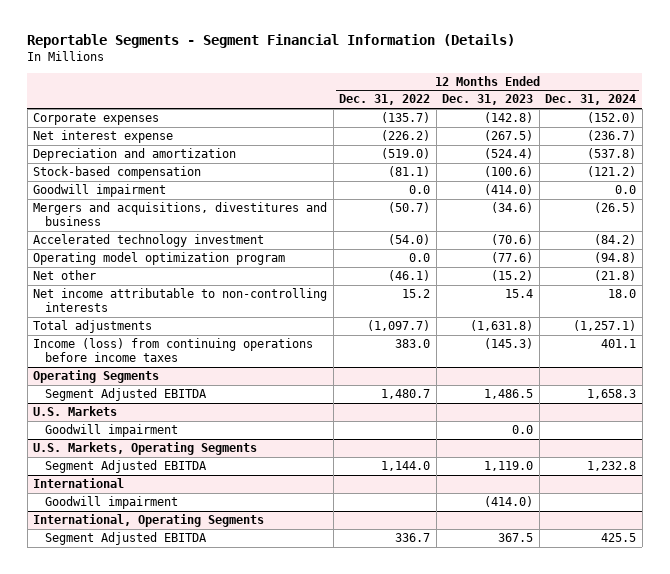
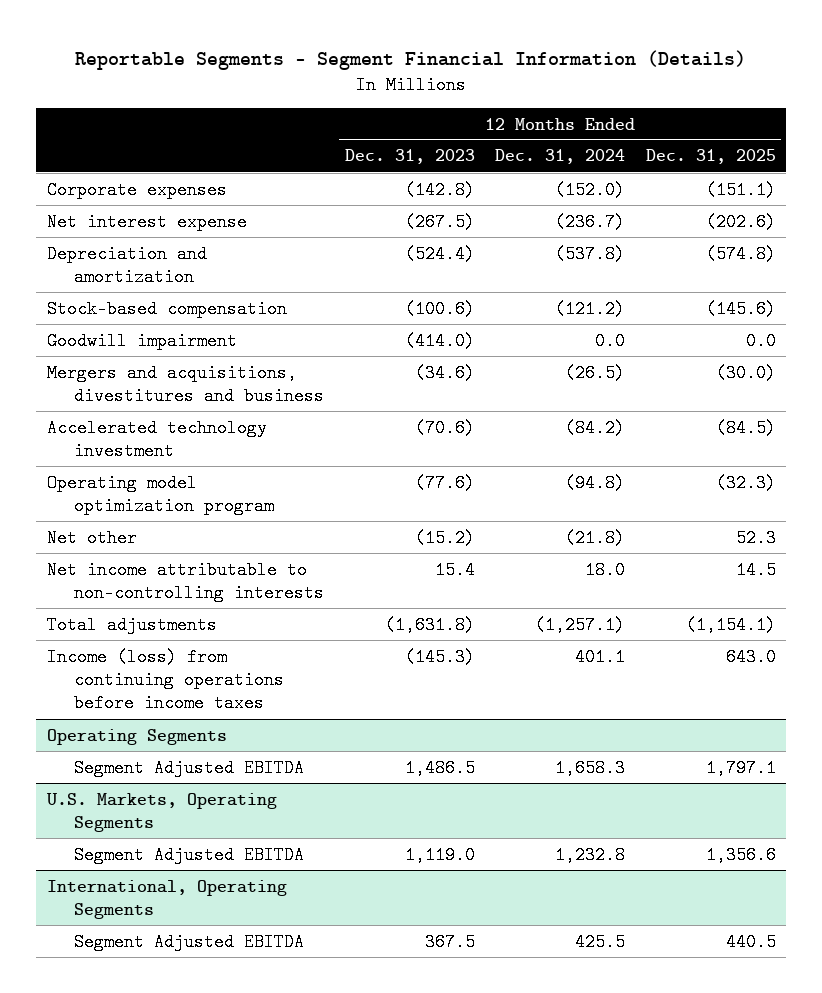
- | 12 Months Ended Dec. 31, 2022 | 12 Months Ended Dec. 31, 2023 | 12 Months Ended Dec. 31, 2024
+ | 12 Months Ended Dec. 31, 2023 | 12 Months Ended Dec. 31, 2024 | 12 Months Ended Dec. 31, 2025
- U.S. Markets
- Goodwill impairment | | 0.0 |
- International
- Goodwill impairment | | (414.0) |

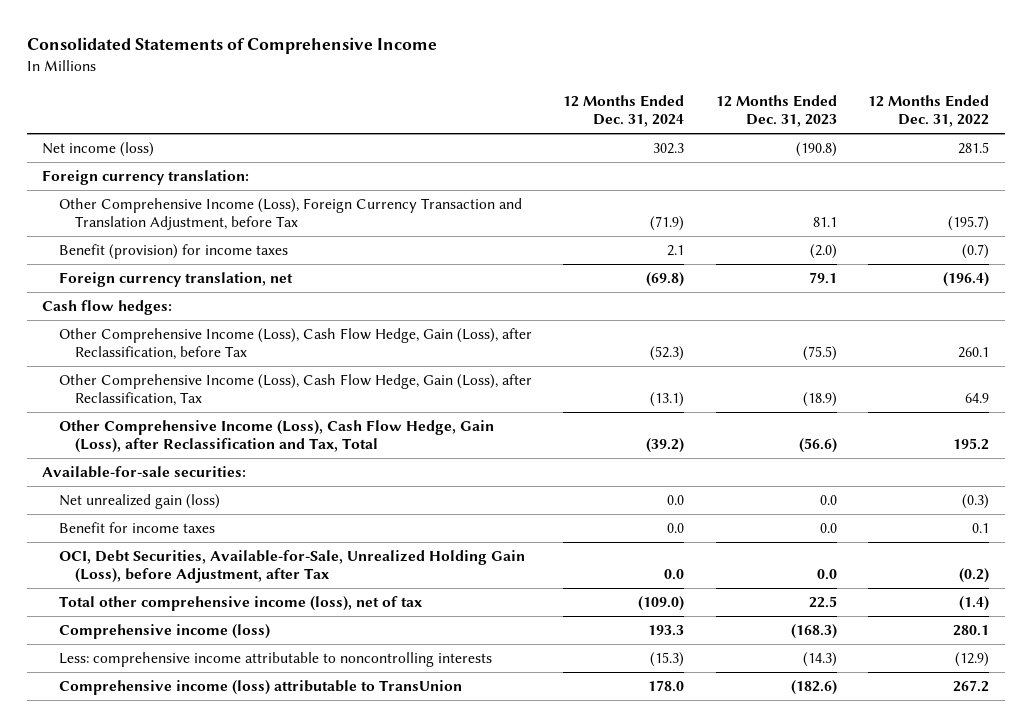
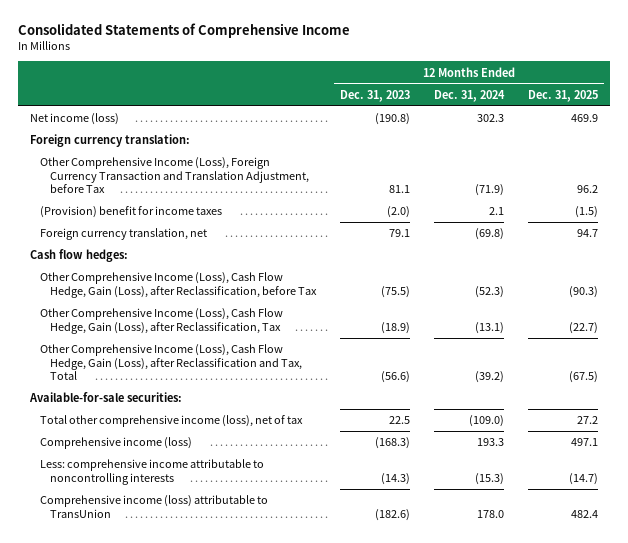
- | 12 Months Ended Dec. 31, 2024 | 12 Months Ended Dec. 31, 2023 | 12 Months Ended Dec. 31, 2022
+ | 12 Months Ended Dec. 31, 2023 | 12 Months Ended Dec. 31, 2024 | 12 Months Ended Dec. 31, 2025
- Benefit (provision) for income taxes | 2.1 | (2.0) | (0.7)
+ (Provision) benefit for income taxes | (2.0) | 2.1 | (1.5)
- Net unrealized gain (loss) | 0.0 | 0.0 | (0.3)
- Benefit for income taxes | 0.0 | 0.0 | 0.1
- OCI, Debt Securities, Available-for-Sale, Unrealized Holding Gain (Loss), before Adjustment, after Tax | 0.0 | 0.0 | (0.2)

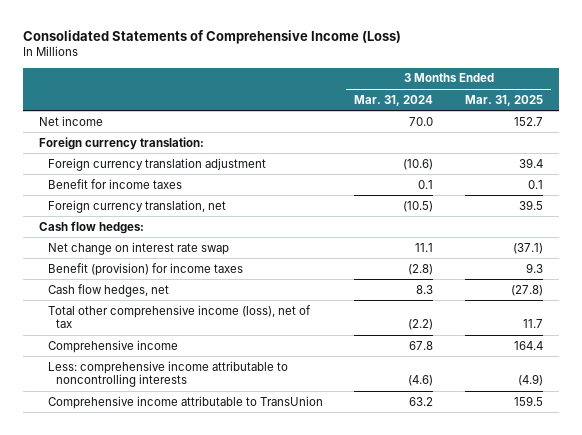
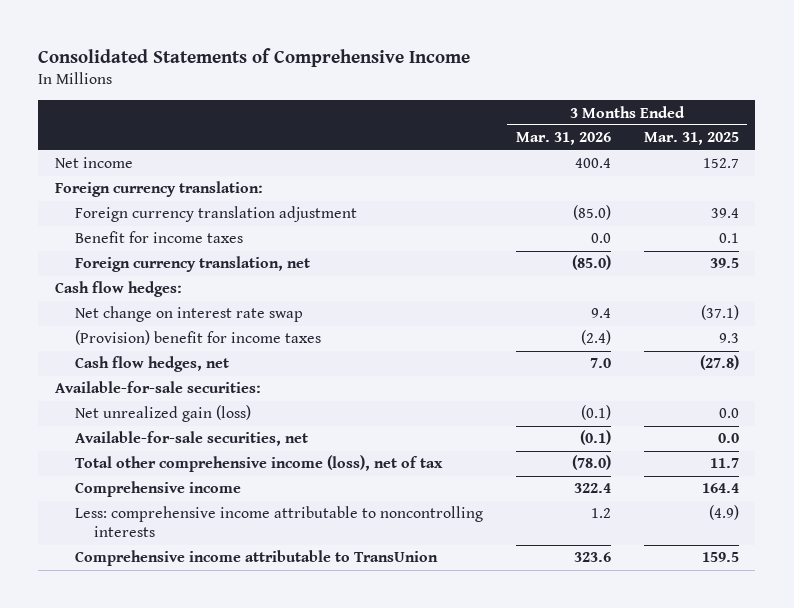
- Consolidated Statements of Comprehensive Income (Loss)
+ Consolidated Statements of Comprehensive Income
- | 3 Months Ended Mar. 31, 2024 | 3 Months Ended Mar. 31, 2025
+ | 3 Months Ended Mar. 31, 2026 | 3 Months Ended Mar. 31, 2025
- Benefit (provision) for income taxes | (2.8) | 9.3
+ (Provision) benefit for income taxes | (2.4) | 9.3
+ Available-for-sale securities:
+ Net unrealized gain (loss) | (0.1) | 0.0
+ Available-for-sale securities, net | (0.1) | 0.0

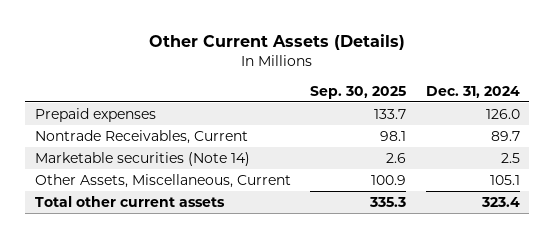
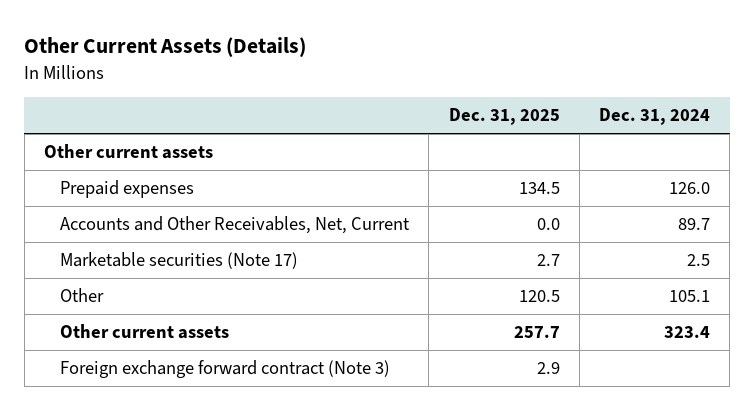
- | Sep. 30, 2025 | Dec. 31, 2024
+ | Dec. 31, 2025 | Dec. 31, 2024
+ Other current assets
- Nontrade Receivables, Current | 98.1 | 89.7
- Marketable securities (Note 14) | 2.6 | 2.5
- Other Assets, Miscellaneous, Current | 100.9 | 105.1
- Total other current assets | 335.3 | 323.4
+ Accounts and Other Receivables, Net, Current | 0.0 | 89.7
+ Marketable securities (Note 17) | 2.7 | 2.5
+ Other | 120.5 | 105.1
+ Other current assets | 257.7 | 323.4
+ Foreign exchange forward contract (Note 3) | 2.9 |

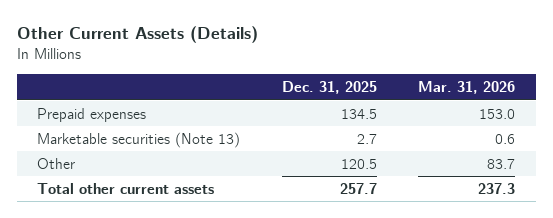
- | Dec. 31, 2025 | Dec. 31, 2024
+ | Dec. 31, 2025 | Mar. 31, 2026
- Other current assets
- Accounts and Other Receivables, Net, Current | 0.0 | 89.7
- Marketable securities (Note 17) | 2.7 | 2.5
+ Marketable securities (Note 13) | 2.7 | 0.6
- Other current assets | 257.7 | 323.4
- Foreign exchange forward contract (Note 3) | 2.9 |
+ Total other current assets | 257.7 | 237.3

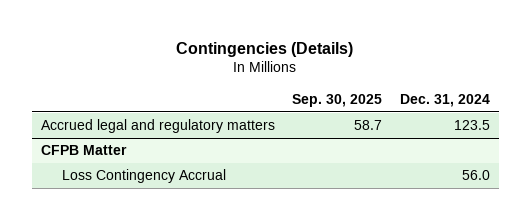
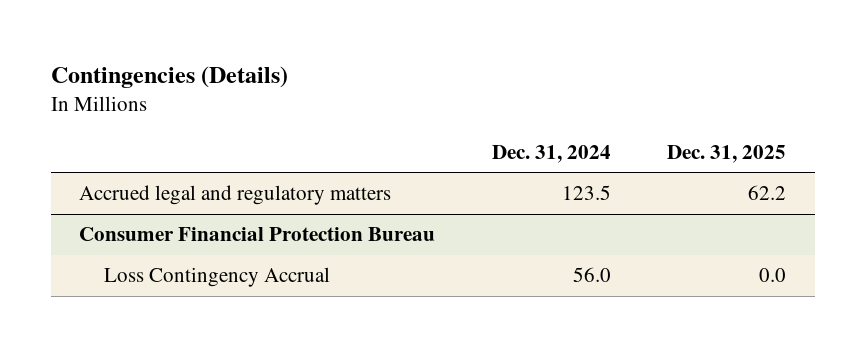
- | Sep. 30, 2025 | Dec. 31, 2024
+ | Dec. 31, 2024 | Dec. 31, 2025
- CFPB Matter
+ Consumer Financial Protection Bureau

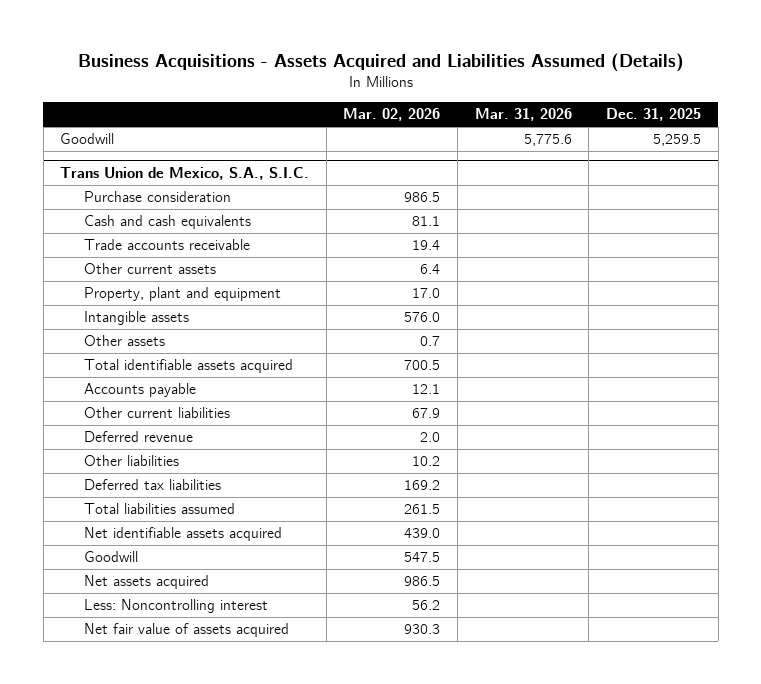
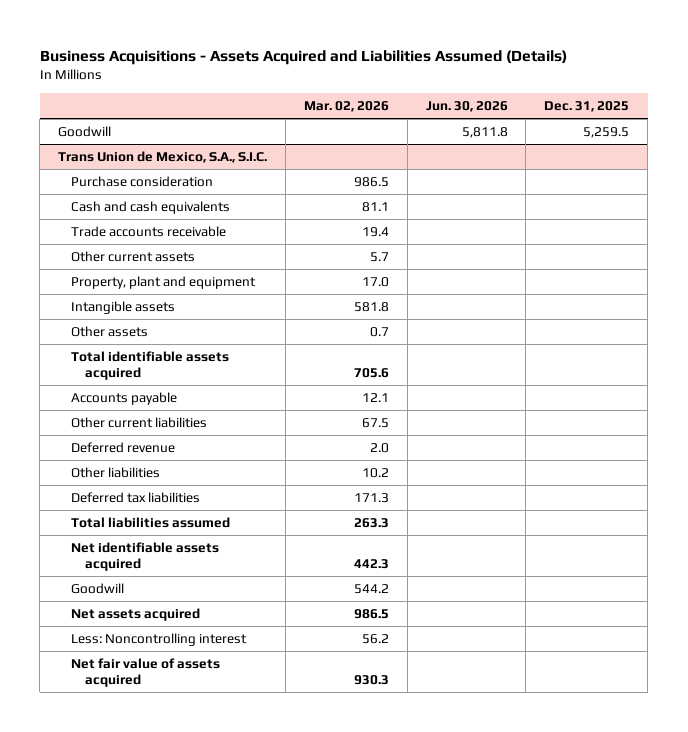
- | Mar. 02, 2026 | Mar. 31, 2026 | Dec. 31, 2025
+ | Mar. 02, 2026 | Jun. 30, 2026 | Dec. 31, 2025
@ Trans Union de Mexico, S.A., S.I.C.
- Other current assets | 6.4 | |
+ Other current assets | 5.7 | |
- Intangible assets | 576.0 | |
+ Intangible assets | 581.8 | |
- Total identifiable assets acquired | 700.5 | |
+ Total identifiable assets acquired | 705.6 | |
- Other current liabilities | 67.9 | |
+ Other current liabilities | 67.5 | |
- Deferred tax liabilities | 169.2 | |
- Total liabilities assumed | 261.5 | |
- Net identifiable assets acquired | 439.0 | |
- Goodwill | 547.5 | |
+ Deferred tax liabilities | 171.3 | |
+ Total liabilities assumed | 263.3 | |
+ Net identifiable assets acquired | 442.3 | |
+ Goodwill | 544.2 | |

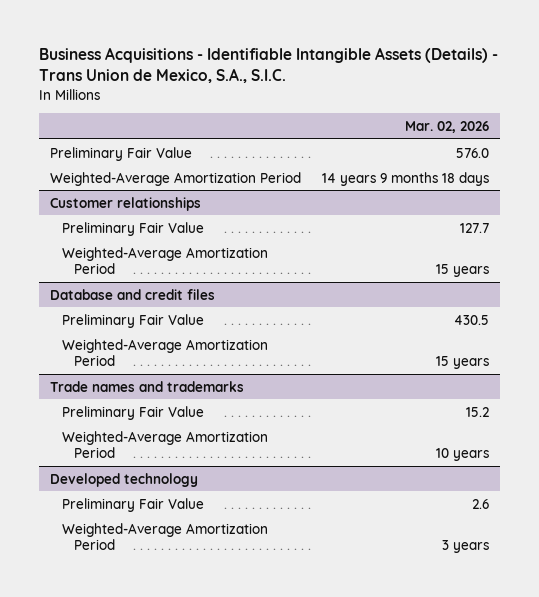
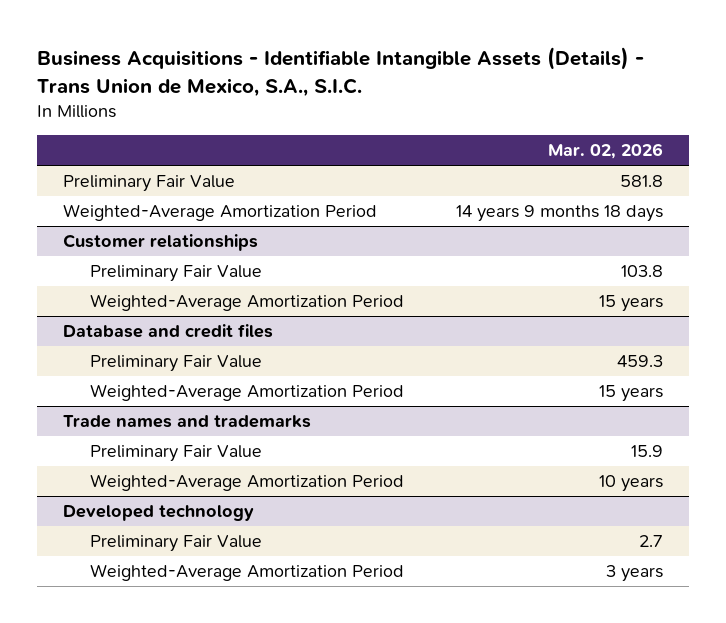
- Preliminary Fair Value | 576.0
+ Preliminary Fair Value | 581.8
@ Customer relationships
- Preliminary Fair Value | 127.7
+ Preliminary Fair Value | 103.8
@ Database and credit files
- Preliminary Fair Value | 430.5
+ Preliminary Fair Value | 459.3
@ Trade names and trademarks
- Preliminary Fair Value | 15.2
+ Preliminary Fair Value | 15.9
@ Developed technology
- Preliminary Fair Value | 2.6
+ Preliminary Fair Value | 2.7

